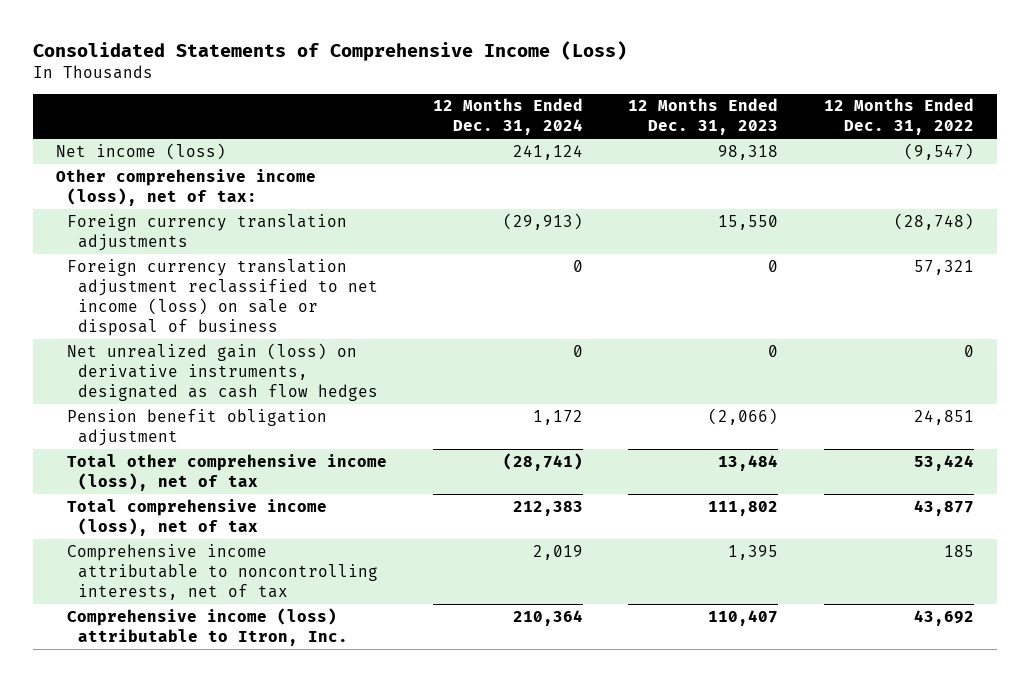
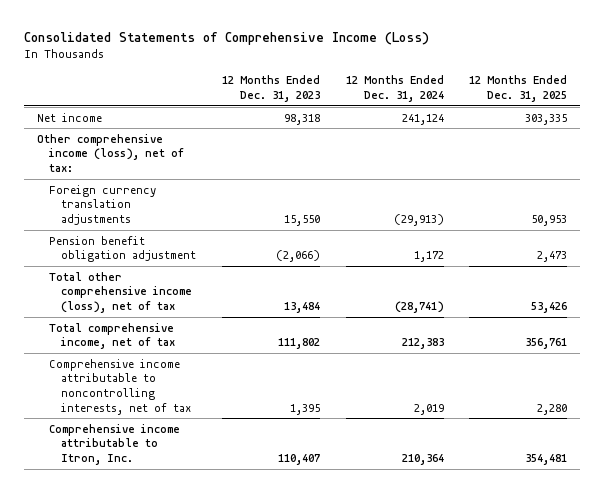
- | 12 Months Ended Dec. 31, 2024 | 12 Months Ended Dec. 31, 2023 | 12 Months Ended Dec. 31, 2022
+ | 12 Months Ended Dec. 31, 2023 | 12 Months Ended Dec. 31, 2024 | 12 Months Ended Dec. 31, 2025
- Net income (loss) | 241,124 | 98,318 | (9,547)
+ Net income | 98,318 | 241,124 | 303,335
- Foreign currency translation adjustment reclassified to net income (loss) on sale or disposal of business | 0 | 0 | 57,321
- Net unrealized gain (loss) on derivative instruments, designated as cash flow hedges | 0 | 0 | 0
- Total comprehensive income (loss), net of tax | 212,383 | 111,802 | 43,877
+ Total comprehensive income, net of tax | 111,802 | 212,383 | 356,761
- Comprehensive income (loss) attributable to Itron, Inc. | 210,364 | 110,407 | 43,692
+ Comprehensive income attributable to Itron, Inc. | 110,407 | 210,364 | 354,481

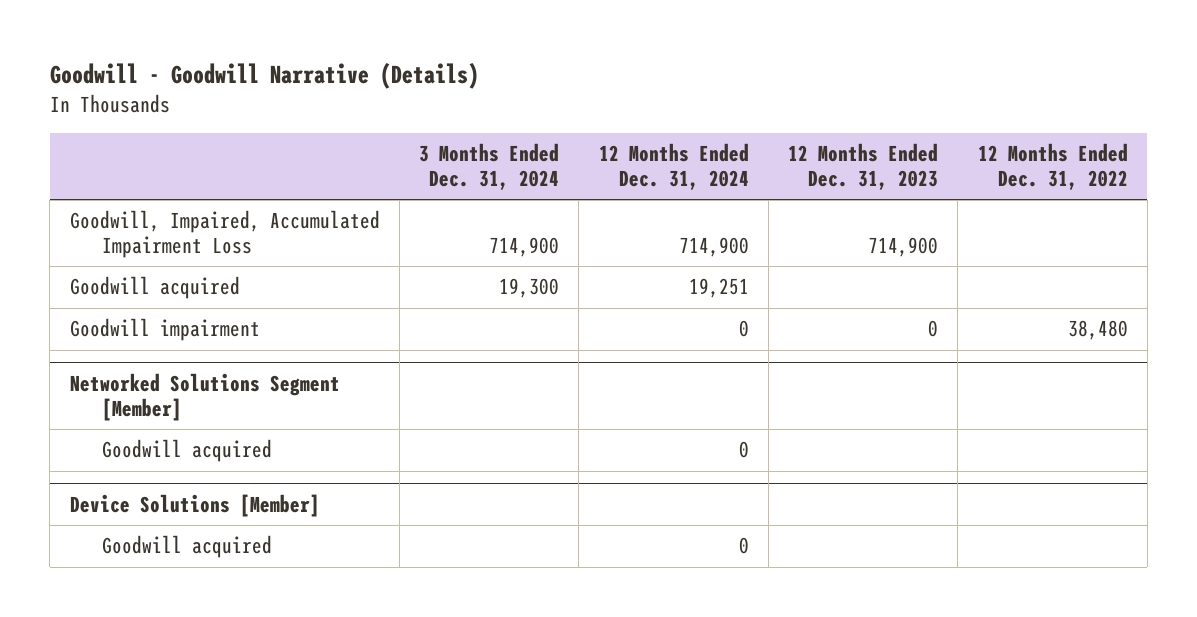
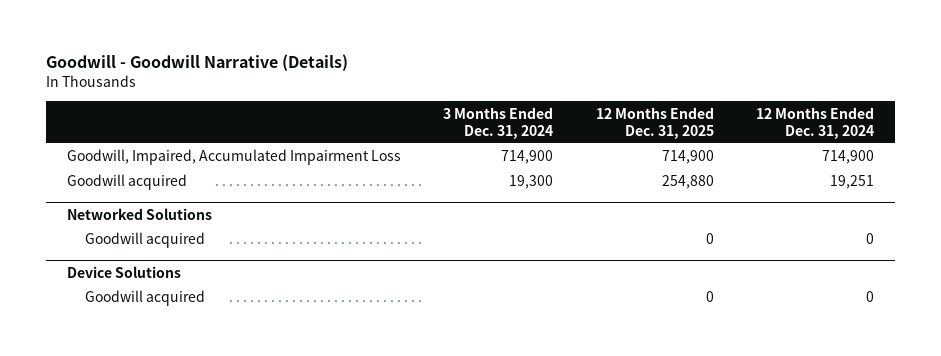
- | 3 Months Ended Dec. 31, 2024 | 12 Months Ended Dec. 31, 2024 | 12 Months Ended Dec. 31, 2023 | 12 Months Ended Dec. 31, 2022
+ | 3 Months Ended Dec. 31, 2024 | 12 Months Ended Dec. 31, 2025 | 12 Months Ended Dec. 31, 2024
- Goodwill impairment | | 0 | 0 | 38,480
- Networked Solutions Segment [Member]
+ Networked Solutions
- Device Solutions [Member]
+ Device Solutions

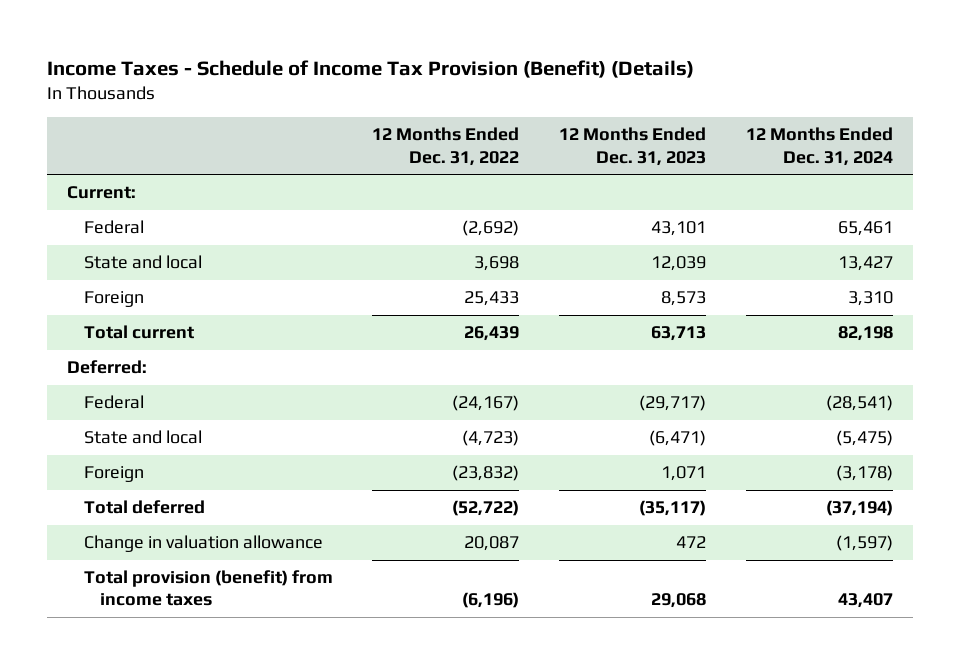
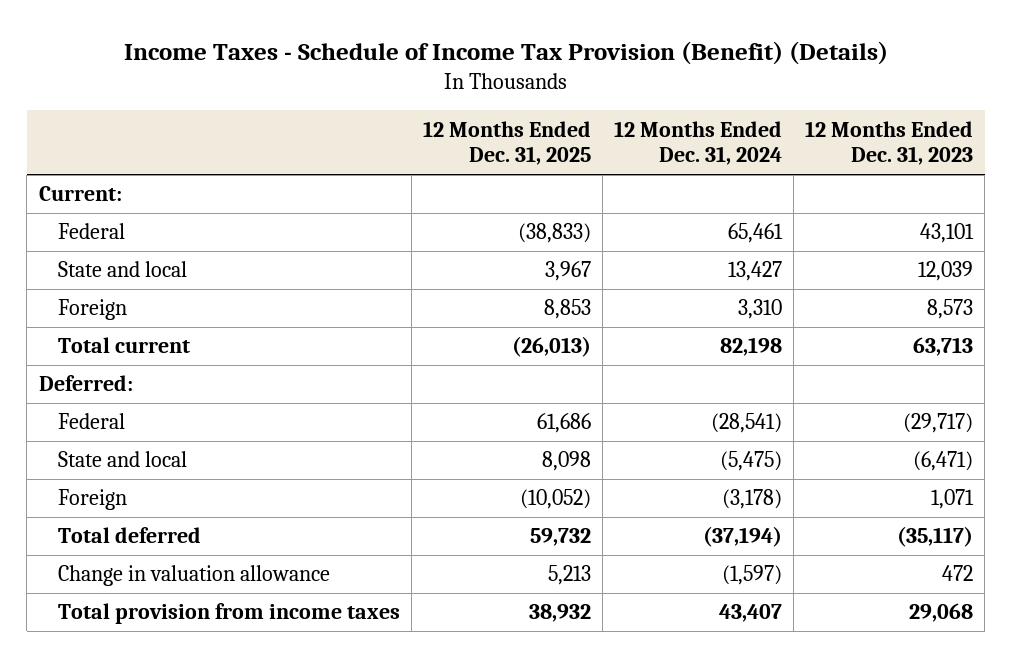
- | 12 Months Ended Dec. 31, 2022 | 12 Months Ended Dec. 31, 2023 | 12 Months Ended Dec. 31, 2024
+ | 12 Months Ended Dec. 31, 2025 | 12 Months Ended Dec. 31, 2024 | 12 Months Ended Dec. 31, 2023
- Total provision (benefit) from income taxes | (6,196) | 29,068 | 43,407
+ Total provision from income taxes | 38,932 | 43,407 | 29,068

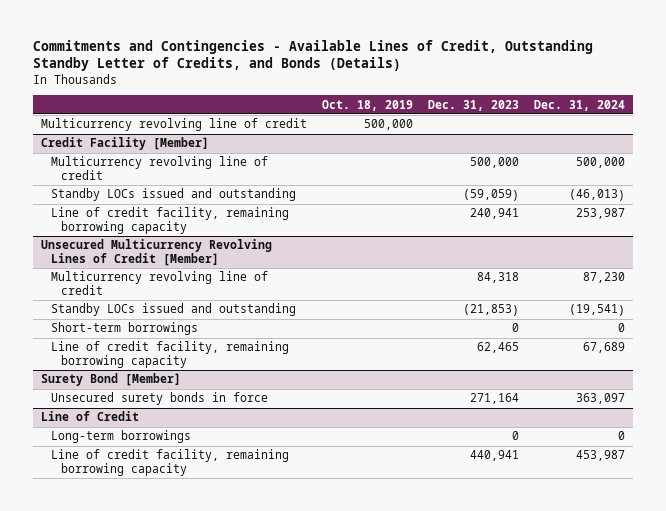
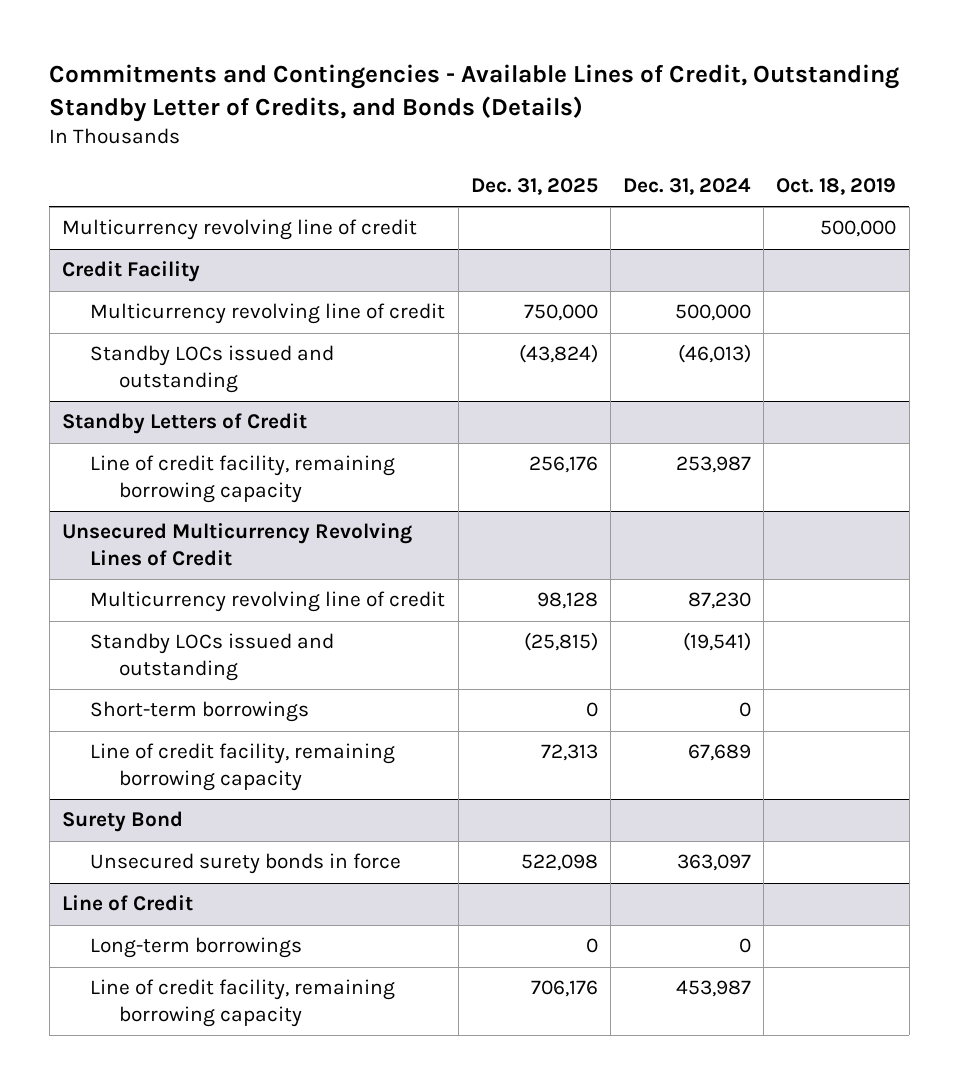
- | Oct. 18, 2019 | Dec. 31, 2023 | Dec. 31, 2024
+ | Dec. 31, 2025 | Dec. 31, 2024 | Oct. 18, 2019
- Credit Facility [Member]
+ Credit Facility
+ Standby Letters of Credit
- Unsecured Multicurrency Revolving Lines of Credit [Member]
+ Unsecured Multicurrency Revolving Lines of Credit
- Surety Bond [Member]
+ Surety Bond

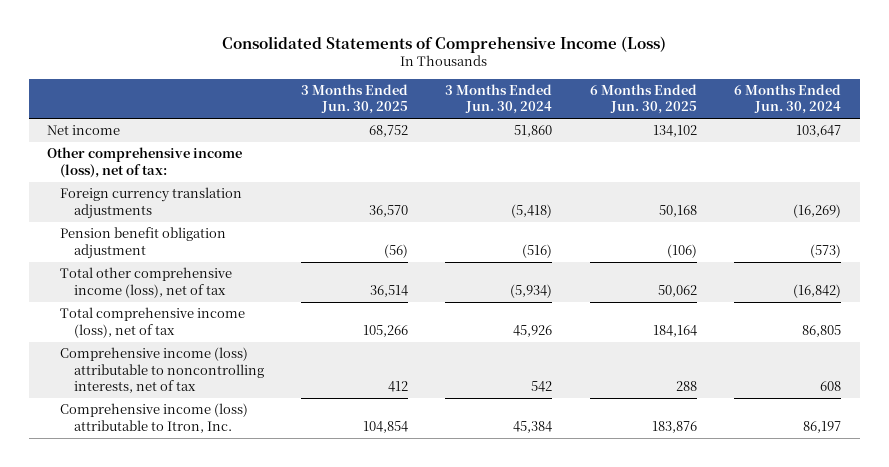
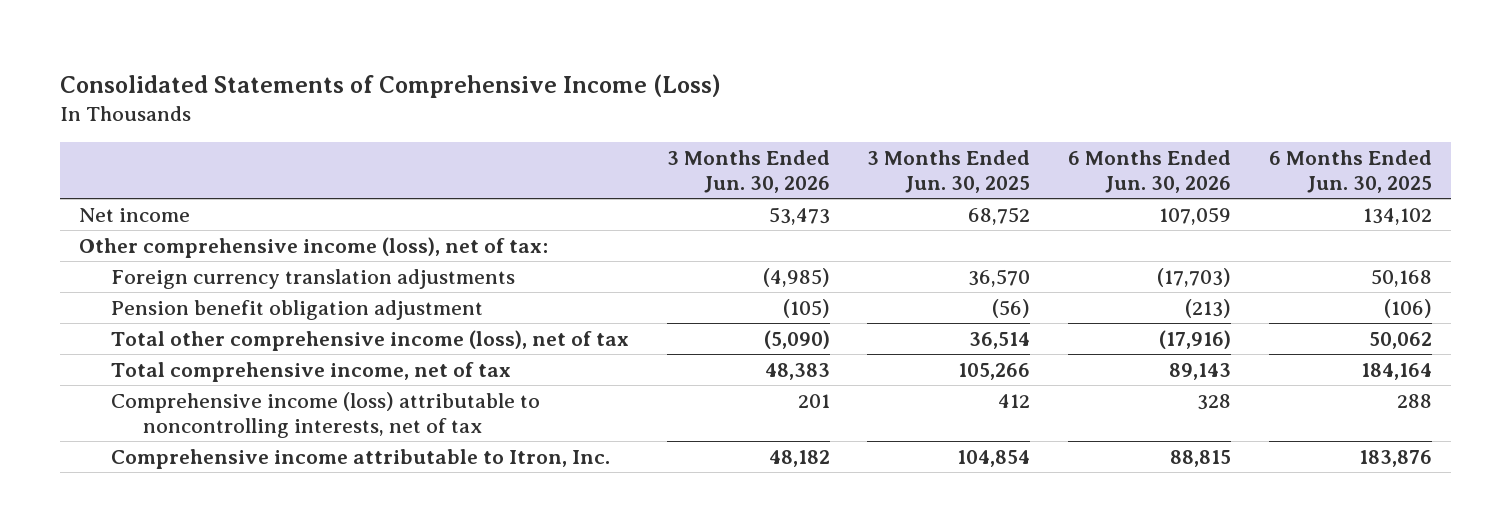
- | 3 Months Ended Jun. 30, 2025 | 3 Months Ended Jun. 30, 2024 | 6 Months Ended Jun. 30, 2025 | 6 Months Ended Jun. 30, 2024
+ | 3 Months Ended Jun. 30, 2026 | 3 Months Ended Jun. 30, 2025 | 6 Months Ended Jun. 30, 2026 | 6 Months Ended Jun. 30, 2025
- Total comprehensive income (loss), net of tax | 105,266 | 45,926 | 184,164 | 86,805
+ Total comprehensive income, net of tax | 48,383 | 105,266 | 89,143 | 184,164
- Comprehensive income (loss) attributable to Itron, Inc. | 104,854 | 45,384 | 183,876 | 86,197
+ Comprehensive income attributable to Itron, Inc. | 48,182 | 104,854 | 88,815 | 183,876

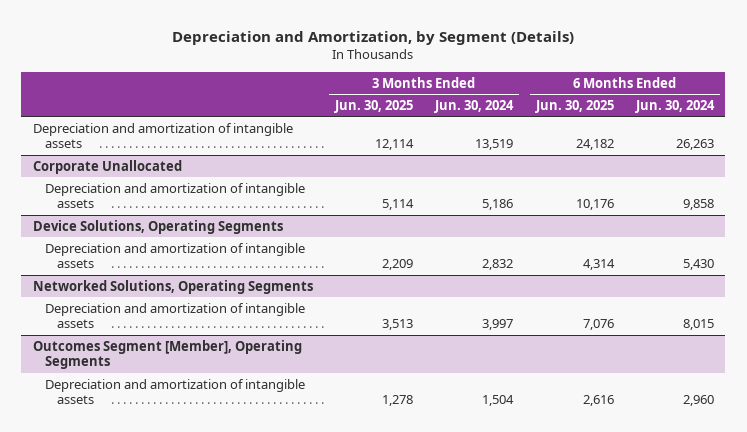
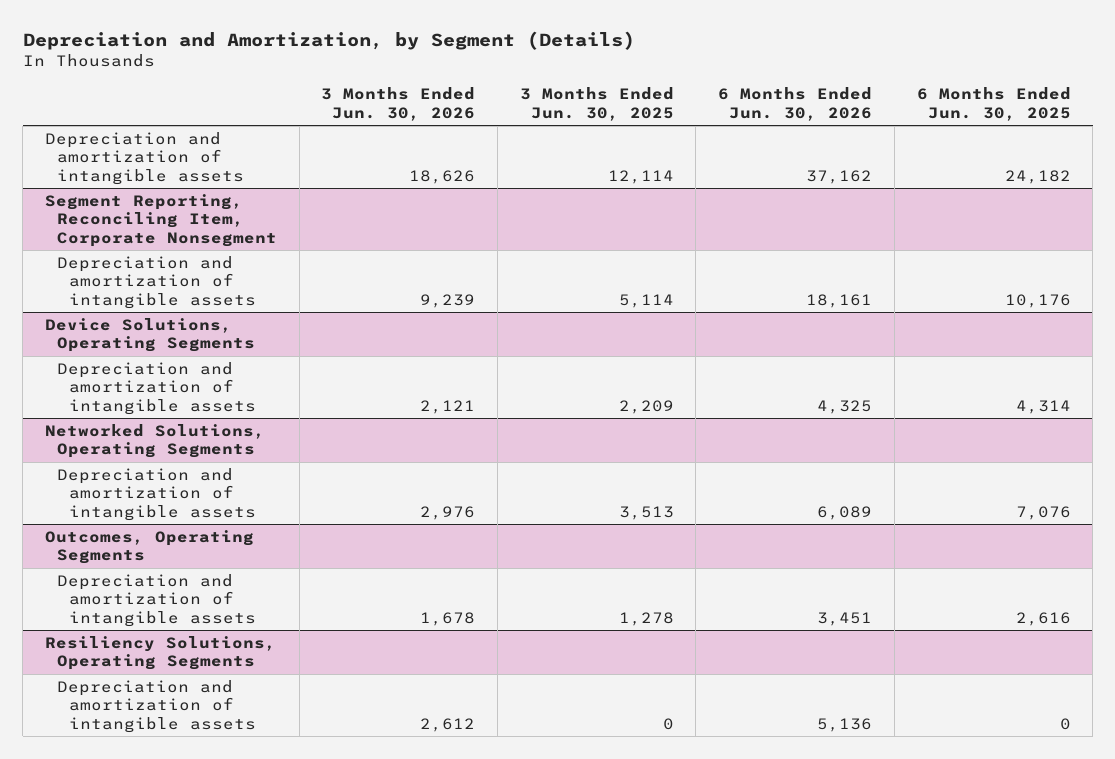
- | 3 Months Ended Jun. 30, 2025 | 3 Months Ended Jun. 30, 2024 | 6 Months Ended Jun. 30, 2025 | 6 Months Ended Jun. 30, 2024
+ | 3 Months Ended Jun. 30, 2026 | 3 Months Ended Jun. 30, 2025 | 6 Months Ended Jun. 30, 2026 | 6 Months Ended Jun. 30, 2025
- Corporate Unallocated
+ Segment Reporting, Reconciling Item, Corporate Nonsegment
- Outcomes Segment [Member], Operating Segments
+ Outcomes, Operating Segments
+ Resiliency Solutions, Operating Segments
+ Depreciation and amortization of intangible assets | 2,612 | 0 | 5,136 | 0

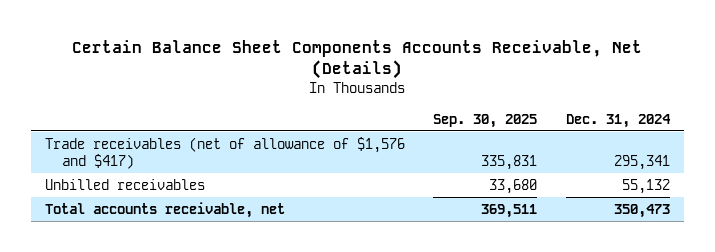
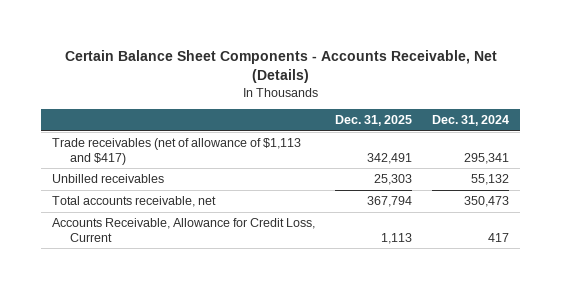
- Certain Balance Sheet Components Accounts Receivable, Net (Details)
+ Certain Balance Sheet Components - Accounts Receivable, Net (Details)
- | Sep. 30, 2025 | Dec. 31, 2024
+ | Dec. 31, 2025 | Dec. 31, 2024
- Trade receivables (net of allowance of $1,576 and $417) | 335,831 | 295,341
+ Trade receivables (net of allowance of $1,113 and $417) | 342,491 | 295,341
+ Accounts Receivable, Allowance for Credit Loss, Current | 1,113 | 417

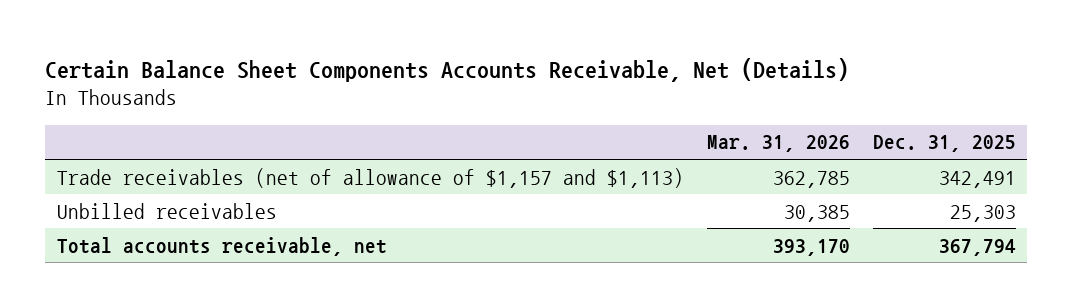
- Certain Balance Sheet Components - Accounts Receivable, Net (Details)
+ Certain Balance Sheet Components Accounts Receivable, Net (Details)
- | Dec. 31, 2025 | Dec. 31, 2024
+ | Mar. 31, 2026 | Dec. 31, 2025
- Trade receivables (net of allowance of $1,113 and $417) | 342,491 | 295,341
+ Trade receivables (net of allowance of $1,157 and $1,113) | 362,785 | 342,491
- Accounts Receivable, Allowance for Credit Loss, Current | 1,113 | 417

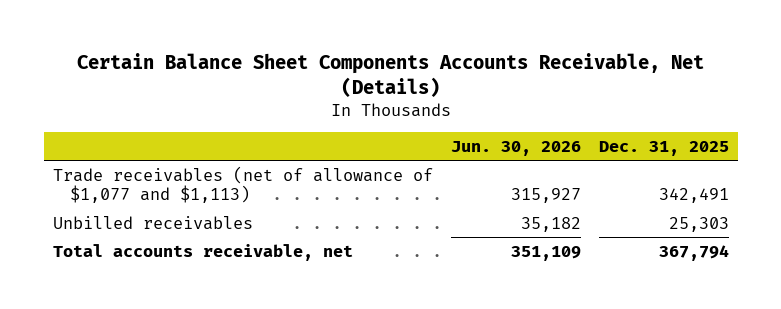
- | Mar. 31, 2026 | Dec. 31, 2025
+ | Jun. 30, 2026 | Dec. 31, 2025
- Trade receivables (net of allowance of $1,157 and $1,113) | 362,785 | 342,491
+ Trade receivables (net of allowance of $1,077 and $1,113) | 315,927 | 342,491

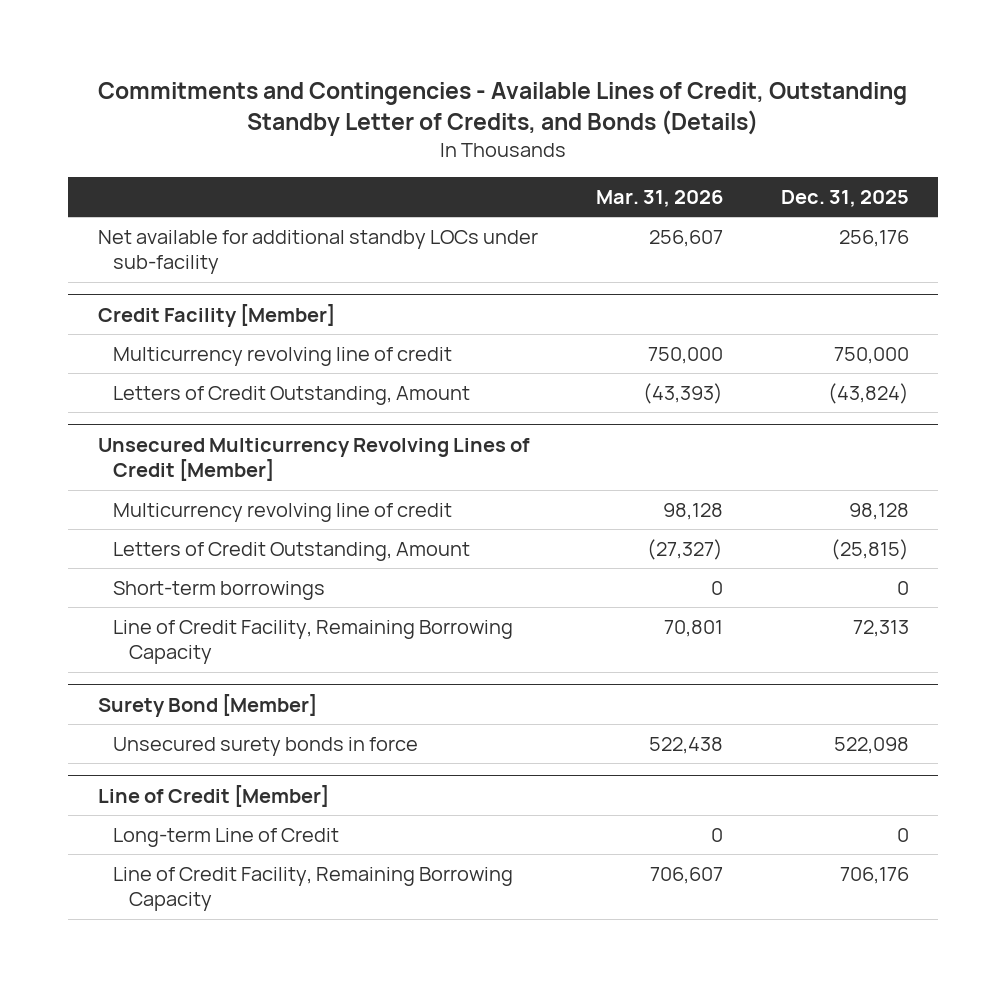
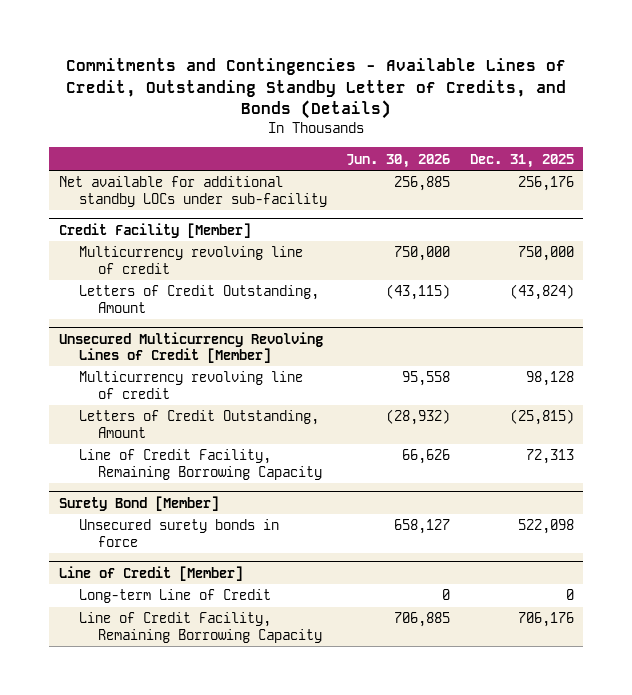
- | Mar. 31, 2026 | Dec. 31, 2025
+ | Jun. 30, 2026 | Dec. 31, 2025
@ Unsecured Multicurrency Revolving Lines of Credit [Member]
- Short-term borrowings | 0 | 0

